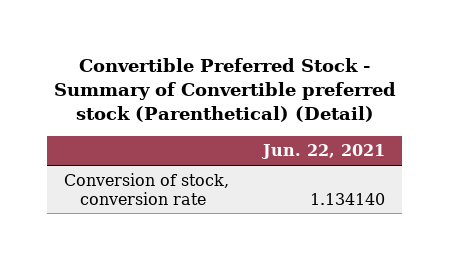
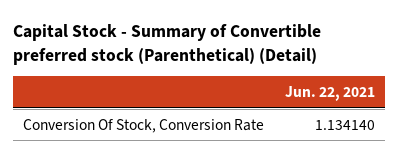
- Convertible Preferred Stock - Summary of Convertible preferred stock (Parenthetical) (Detail)
+ Capital Stock - Summary of Convertible preferred stock (Parenthetical) (Detail)
- Conversion of stock, conversion rate | 1.134140
+ Conversion Of Stock, Conversion Rate | 1.134140

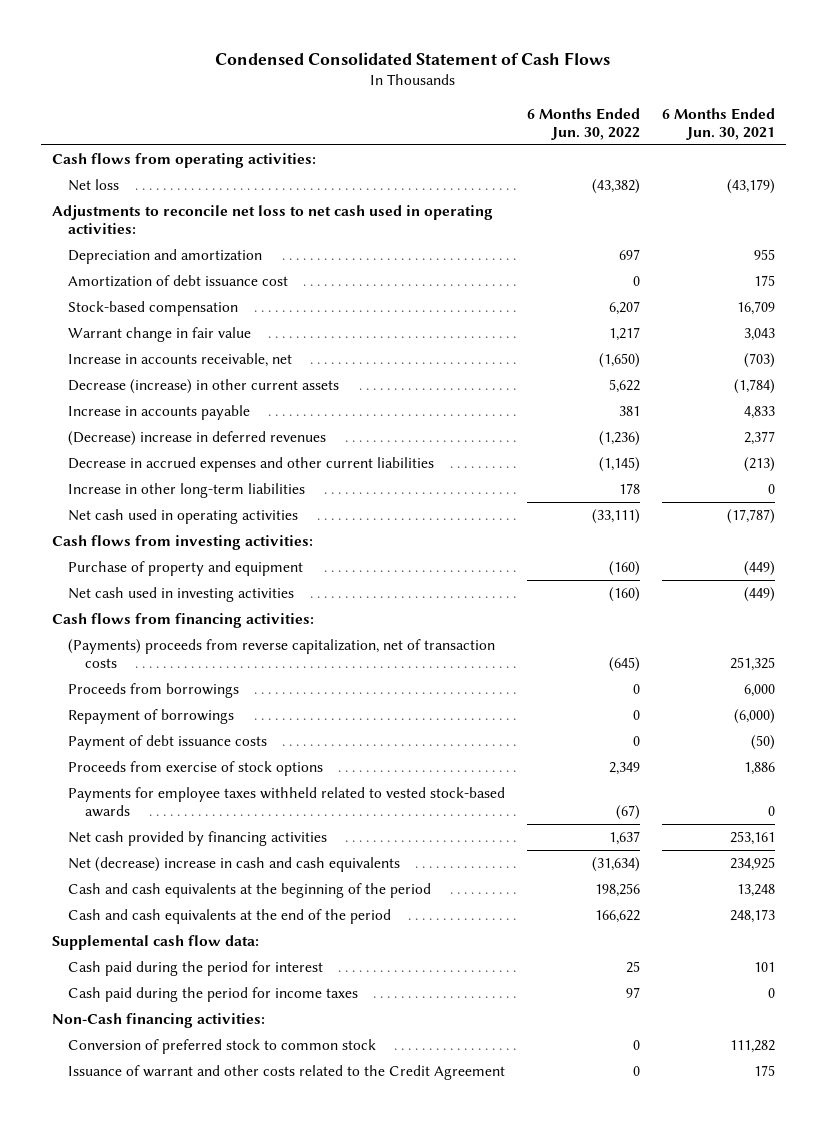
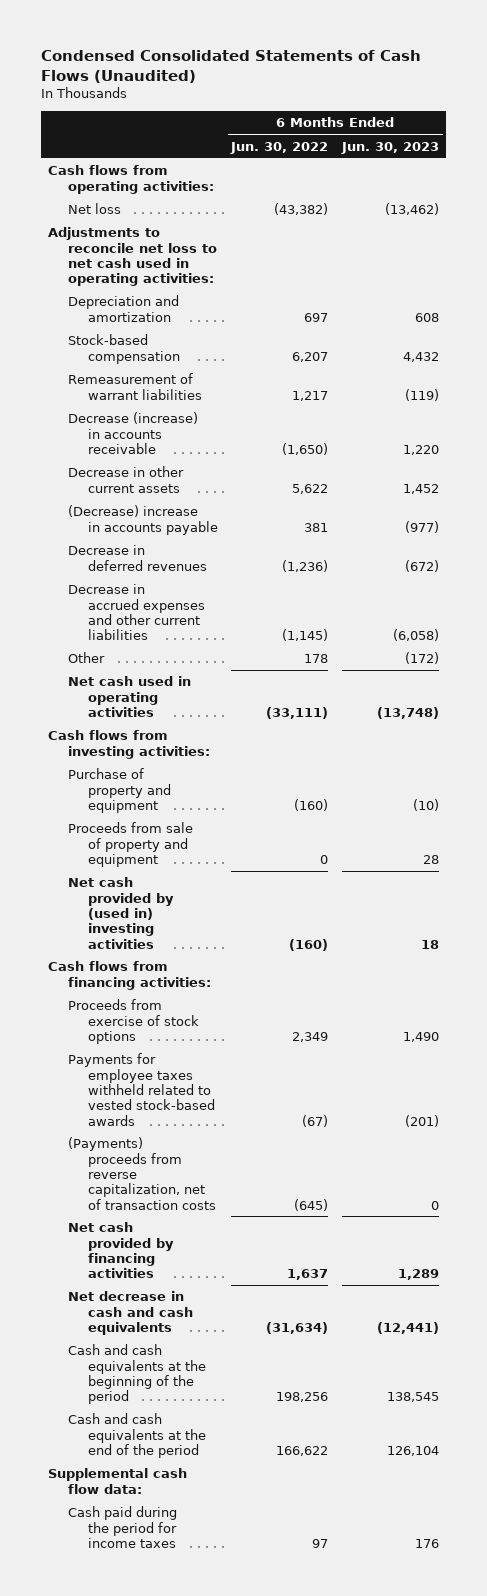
- Condensed Consolidated Statement of Cash Flows
+ Condensed Consolidated Statements of Cash Flows (Unaudited)
- | 6 Months Ended Jun. 30, 2022 | 6 Months Ended Jun. 30, 2021
+ | 6 Months Ended Jun. 30, 2022 | 6 Months Ended Jun. 30, 2023
- Amortization of debt issuance cost | 0 | 175
- Warrant change in fair value | 1,217 | 3,043
- Increase in accounts receivable, net | (1,650) | (703)
- Decrease (increase) in other current assets | 5,622 | (1,784)
- Increase in accounts payable | 381 | 4,833
- (Decrease) increase in deferred revenues | (1,236) | 2,377
+ Remeasurement of warrant liabilities | 1,217 | (119)
+ Decrease (increase) in accounts receivable | (1,650) | 1,220
+ Decrease in other current assets | 5,622 | 1,452
+ (Decrease) increase in accounts payable | 381 | (977)
+ Decrease in deferred revenues | (1,236) | (672)
- Increase in other long-term liabilities | 178 | 0
+ Other | 178 | (172)
- Net cash used in investing activities | (160) | (449)
+ Proceeds from sale of property and equipment | 0 | 28
+ Net cash provided by (used in) investing activities | (160) | 18
- Proceeds from borrowings | 0 | 6,000
- Repayment of borrowings | 0 | (6,000)
- Payment of debt issuance costs | 0 | (50)
moved down: (Payments) proceeds from reverse capitalization, net of transaction costs | (645) | 0
- Net (decrease) increase in cash and cash equivalents | (31,634) | 234,925
+ Net decrease in cash and cash equivalents | (31,634) | (12,441)
- Cash paid during the period for interest | 25 | 101
- Non-Cash financing activities:
- Conversion of preferred stock to common stock | 0 | 111,282
- Issuance of warrant and other costs related to the Credit Agreement | 0 | 175

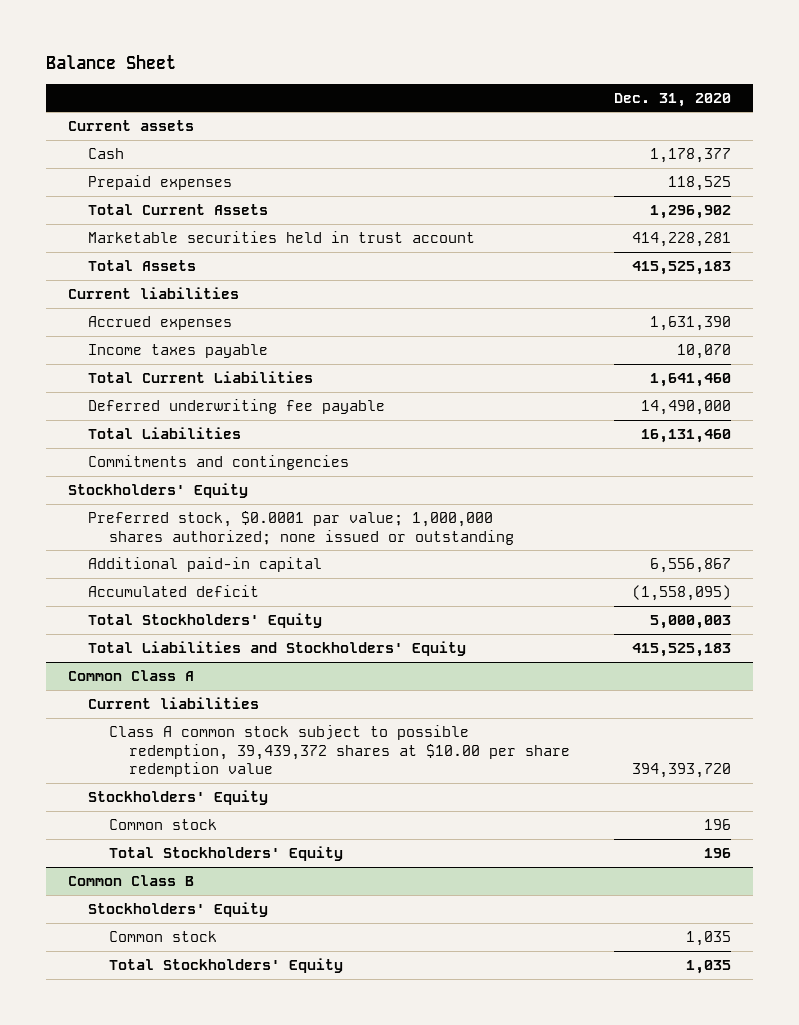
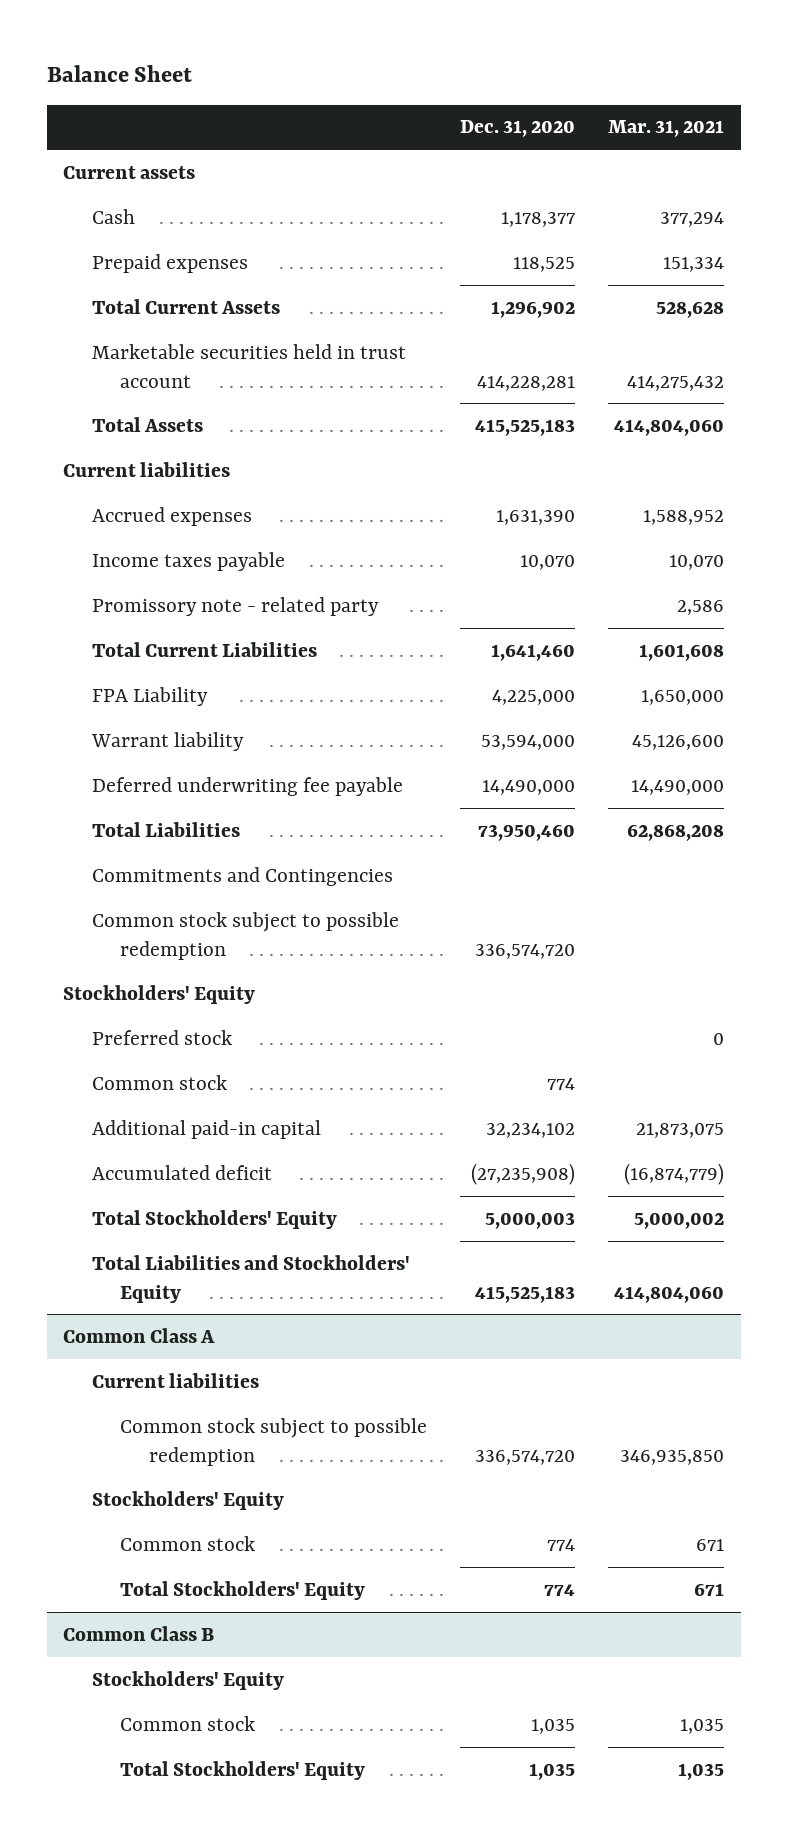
- | Dec. 31, 2020
+ | Dec. 31, 2020 | Mar. 31, 2021
+ Promissory note - related party | | 2,586
+ FPA Liability | 4,225,000 | 1,650,000
+ Warrant liability | 53,594,000 | 45,126,600
- Total Liabilities | 16,131,460
- Commitments and contingencies
+ Total Liabilities | 73,950,460 | 62,868,208
+ Commitments and Contingencies
+ Common stock subject to possible redemption | 336,574,720 |
- Preferred stock, $0.0001 par value; 1,000,000 shares authorized; none issued or outstanding
- Additional paid-in capital | 6,556,867
- Accumulated deficit | (1,558,095)
+ Preferred stock | | 0
+ Common stock | 774 |
+ Additional paid-in capital | 32,234,102 | 21,873,075
+ Accumulated deficit | (27,235,908) | (16,874,779)
@ Common Class A
- Class A common stock subject to possible redemption, 39,439,372 shares at $10.00 per share redemption value | 394,393,720
+ Common stock subject to possible redemption | 336,574,720 | 346,935,850
- Common stock | 196
- Total Stockholders' Equity | 196
+ Common stock | 774 | 671
+ Total Stockholders' Equity | 774 | 671

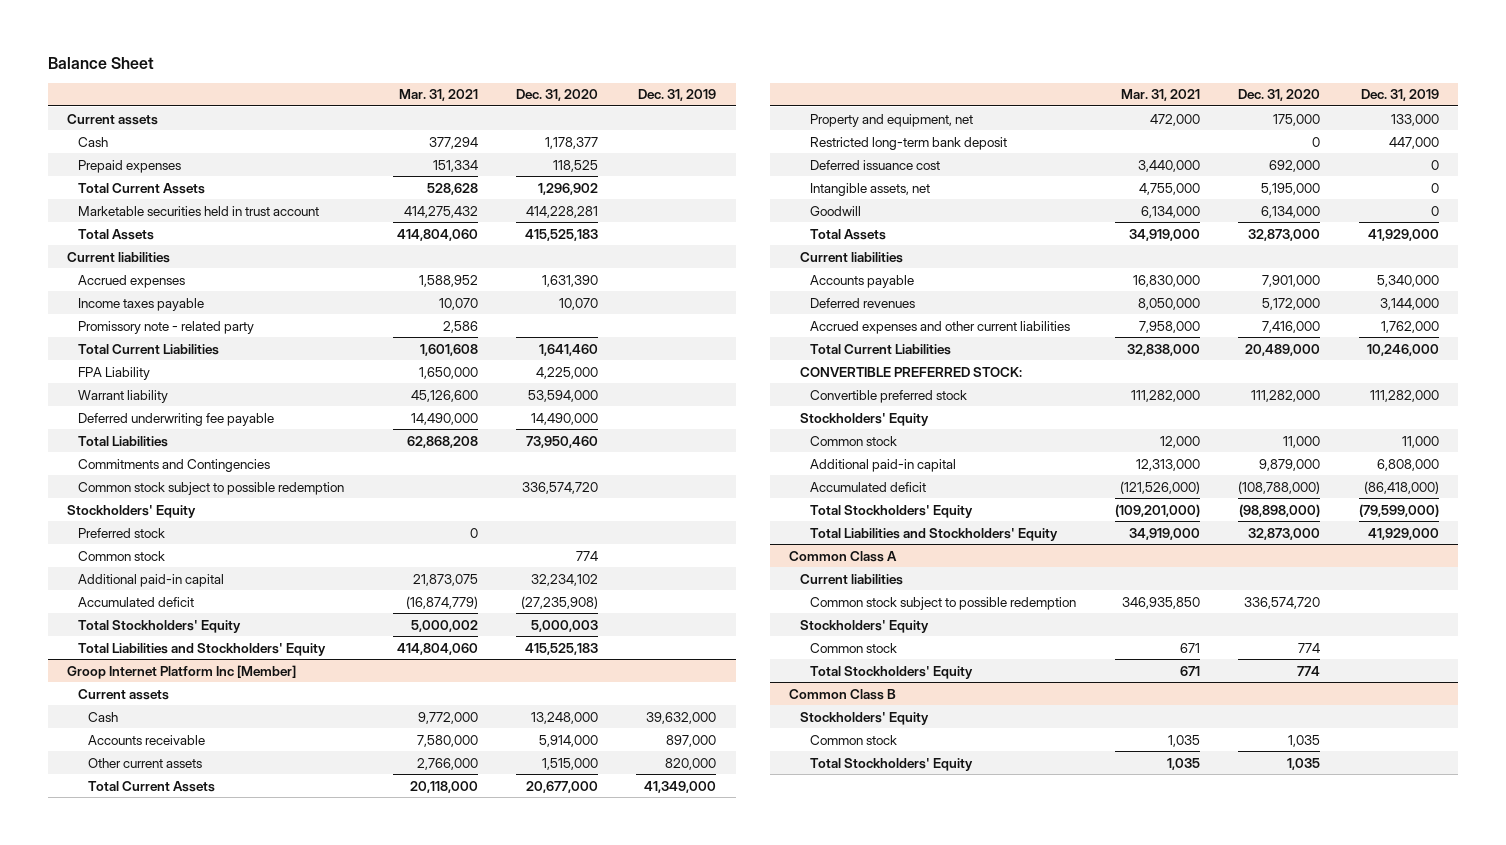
- | Dec. 31, 2020 | Mar. 31, 2021
+ | Mar. 31, 2021 | Dec. 31, 2020 | Dec. 31, 2019
+ Groop Internet Platform Inc [Member]
+ Current assets
+ Cash | 9,772,000 | 13,248,000 | 39,632,000
+ Accounts receivable | 7,580,000 | 5,914,000 | 897,000
+ Other current assets | 2,766,000 | 1,515,000 | 820,000
+ Total Current Assets | 20,118,000 | 20,677,000 | 41,349,000
+ Property and equipment, net | 472,000 | 175,000 | 133,000
+ Restricted long-term bank deposit | | 0 | 447,000
+ Deferred issuance cost | 3,440,000 | 692,000 | 0
+ Intangible assets, net | 4,755,000 | 5,195,000 | 0
+ Goodwill | 6,134,000 | 6,134,000 | 0
+ Total Assets | 34,919,000 | 32,873,000 | 41,929,000
+ Current liabilities
+ Accounts payable | 16,830,000 | 7,901,000 | 5,340,000
+ Deferred revenues | 8,050,000 | 5,172,000 | 3,144,000
+ Accrued expenses and other current liabilities | 7,958,000 | 7,416,000 | 1,762,000
+ Total Current Liabilities | 32,838,000 | 20,489,000 | 10,246,000
+ CONVERTIBLE PREFERRED STOCK:
+ Convertible preferred stock | 111,282,000 | 111,282,000 | 111,282,000
+ Stockholders' Equity
+ Common stock | 12,000 | 11,000 | 11,000
+ Additional paid-in capital | 12,313,000 | 9,879,000 | 6,808,000
+ Accumulated deficit | (121,526,000) | (108,788,000) | (86,418,000)
+ Total Stockholders' Equity | (109,201,000) | (98,898,000) | (79,599,000)
+ Total Liabilities and Stockholders' Equity | 34,919,000 | 32,873,000 | 41,929,000

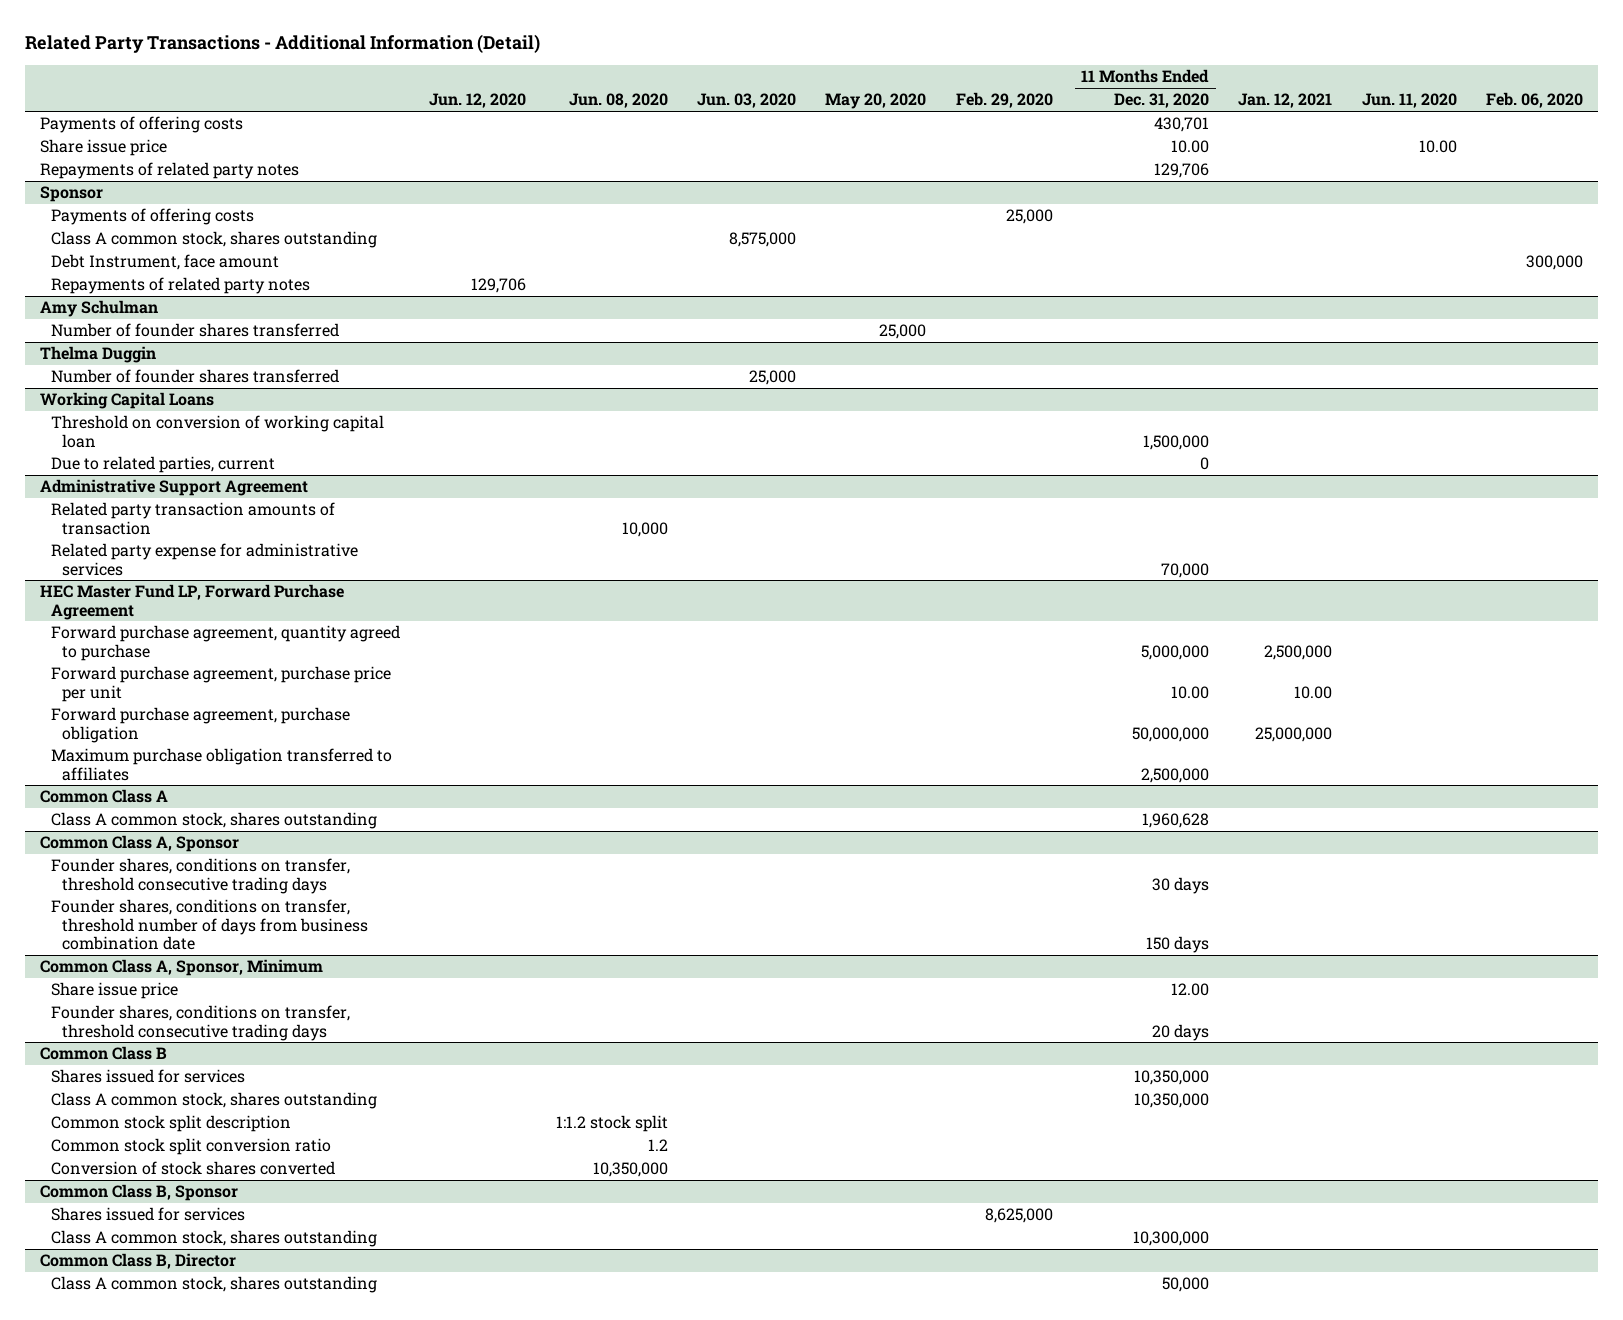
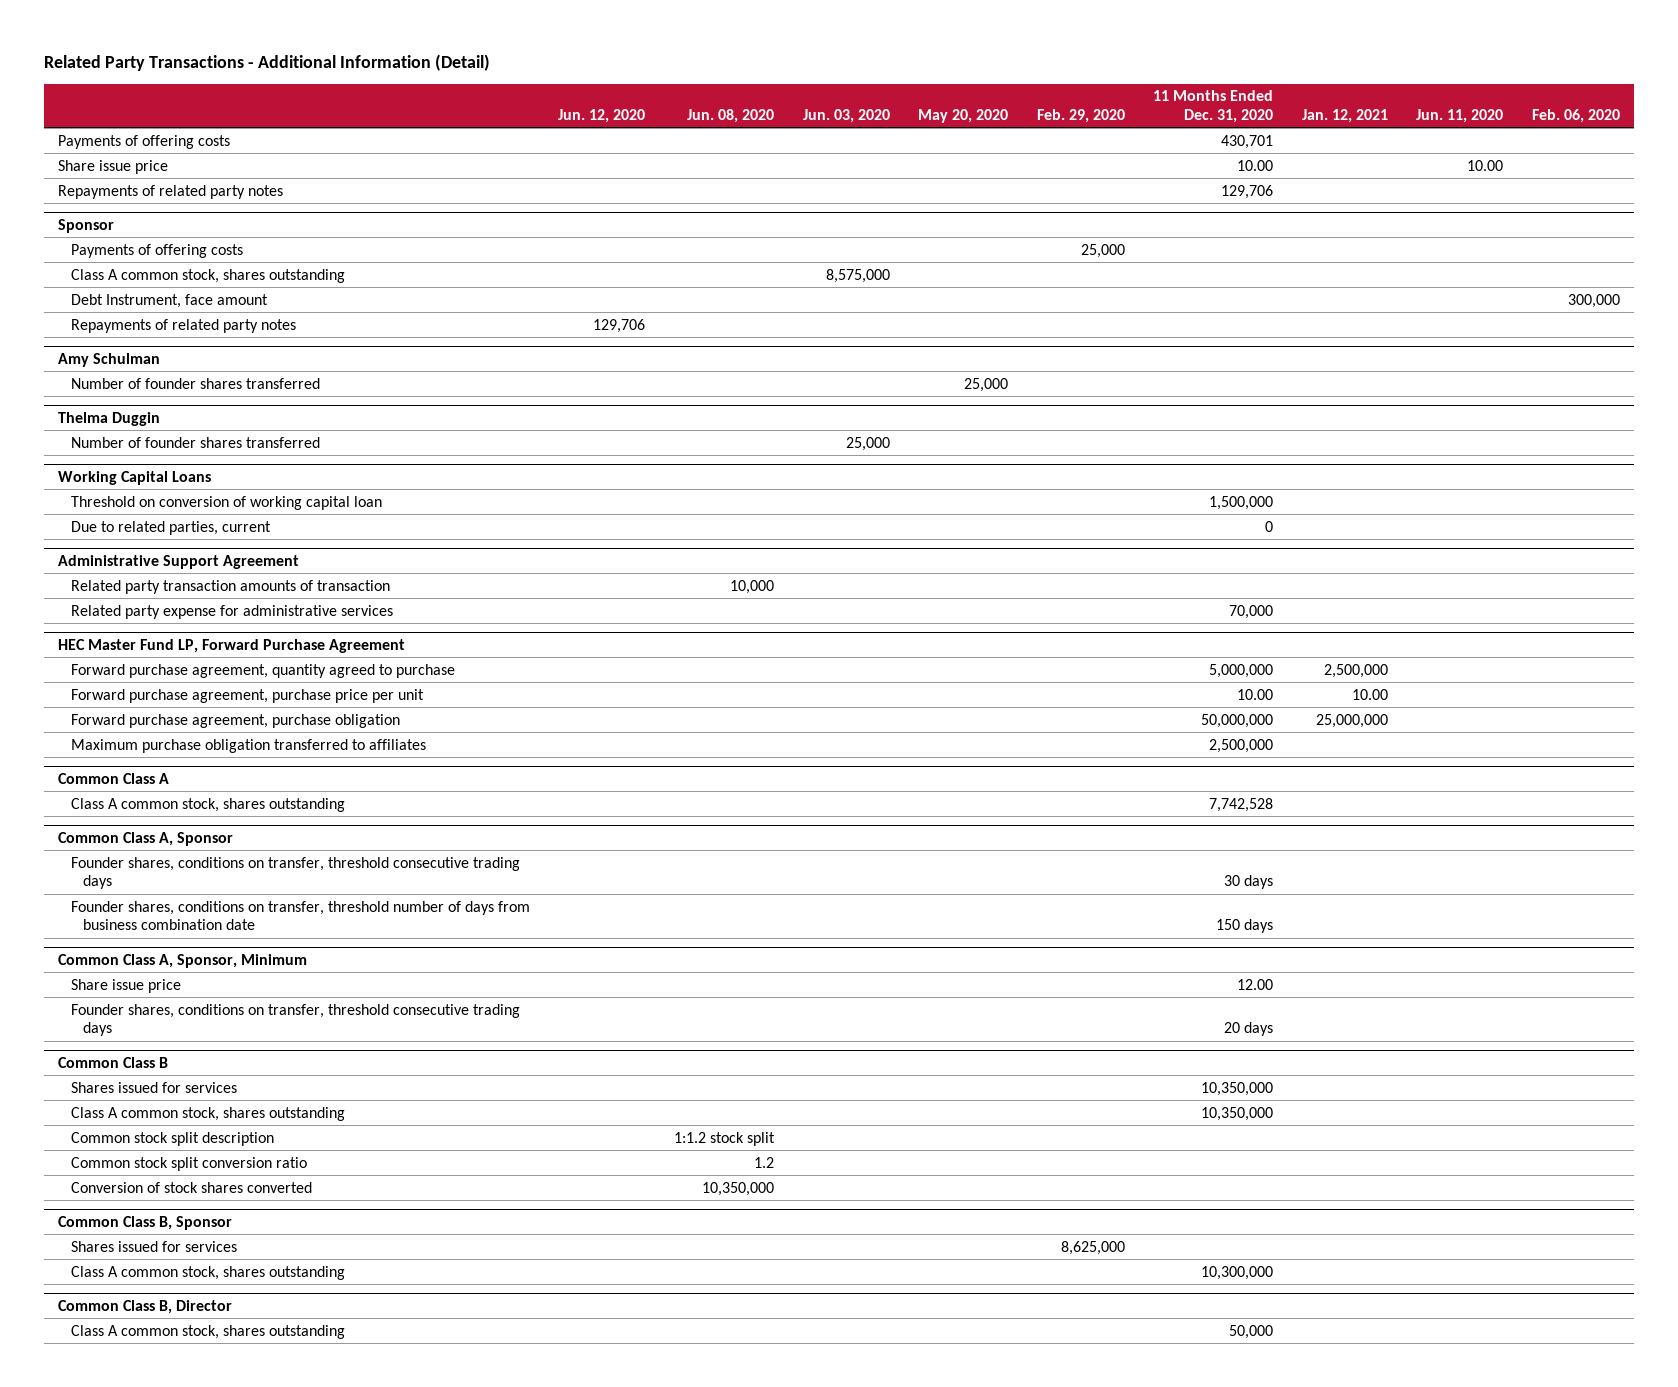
@ Common Class A
- Class A common stock, shares outstanding | | | | | | 1,960,628 | | |
+ Class A common stock, shares outstanding | | | | | | 7,742,528 | | |

